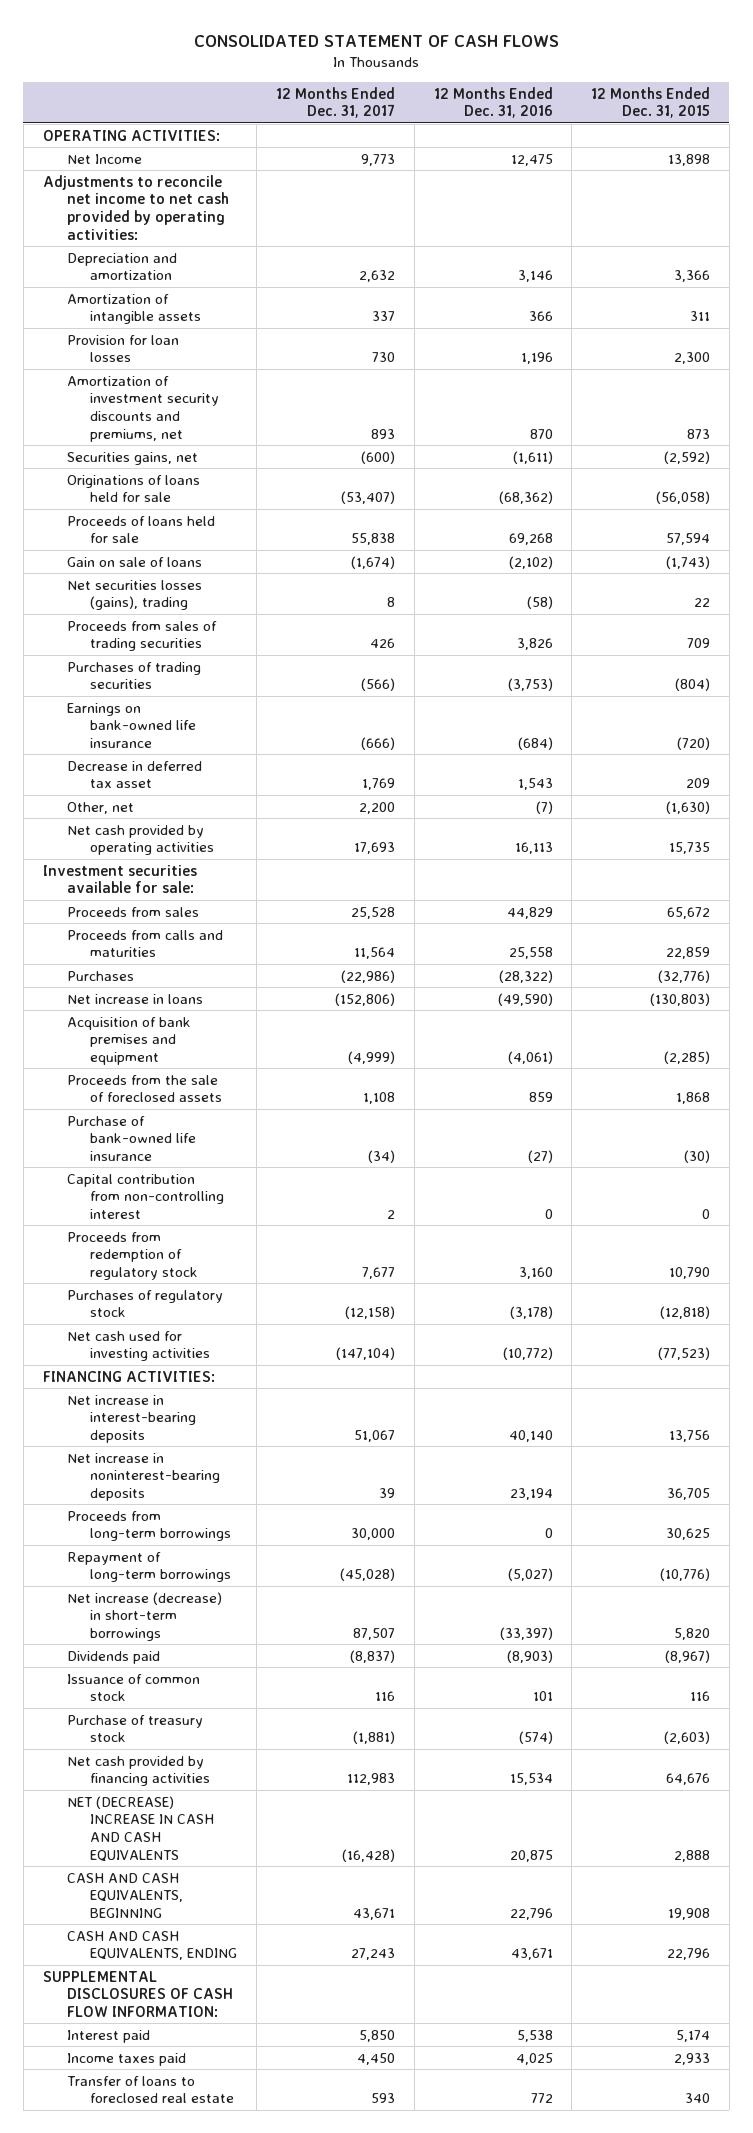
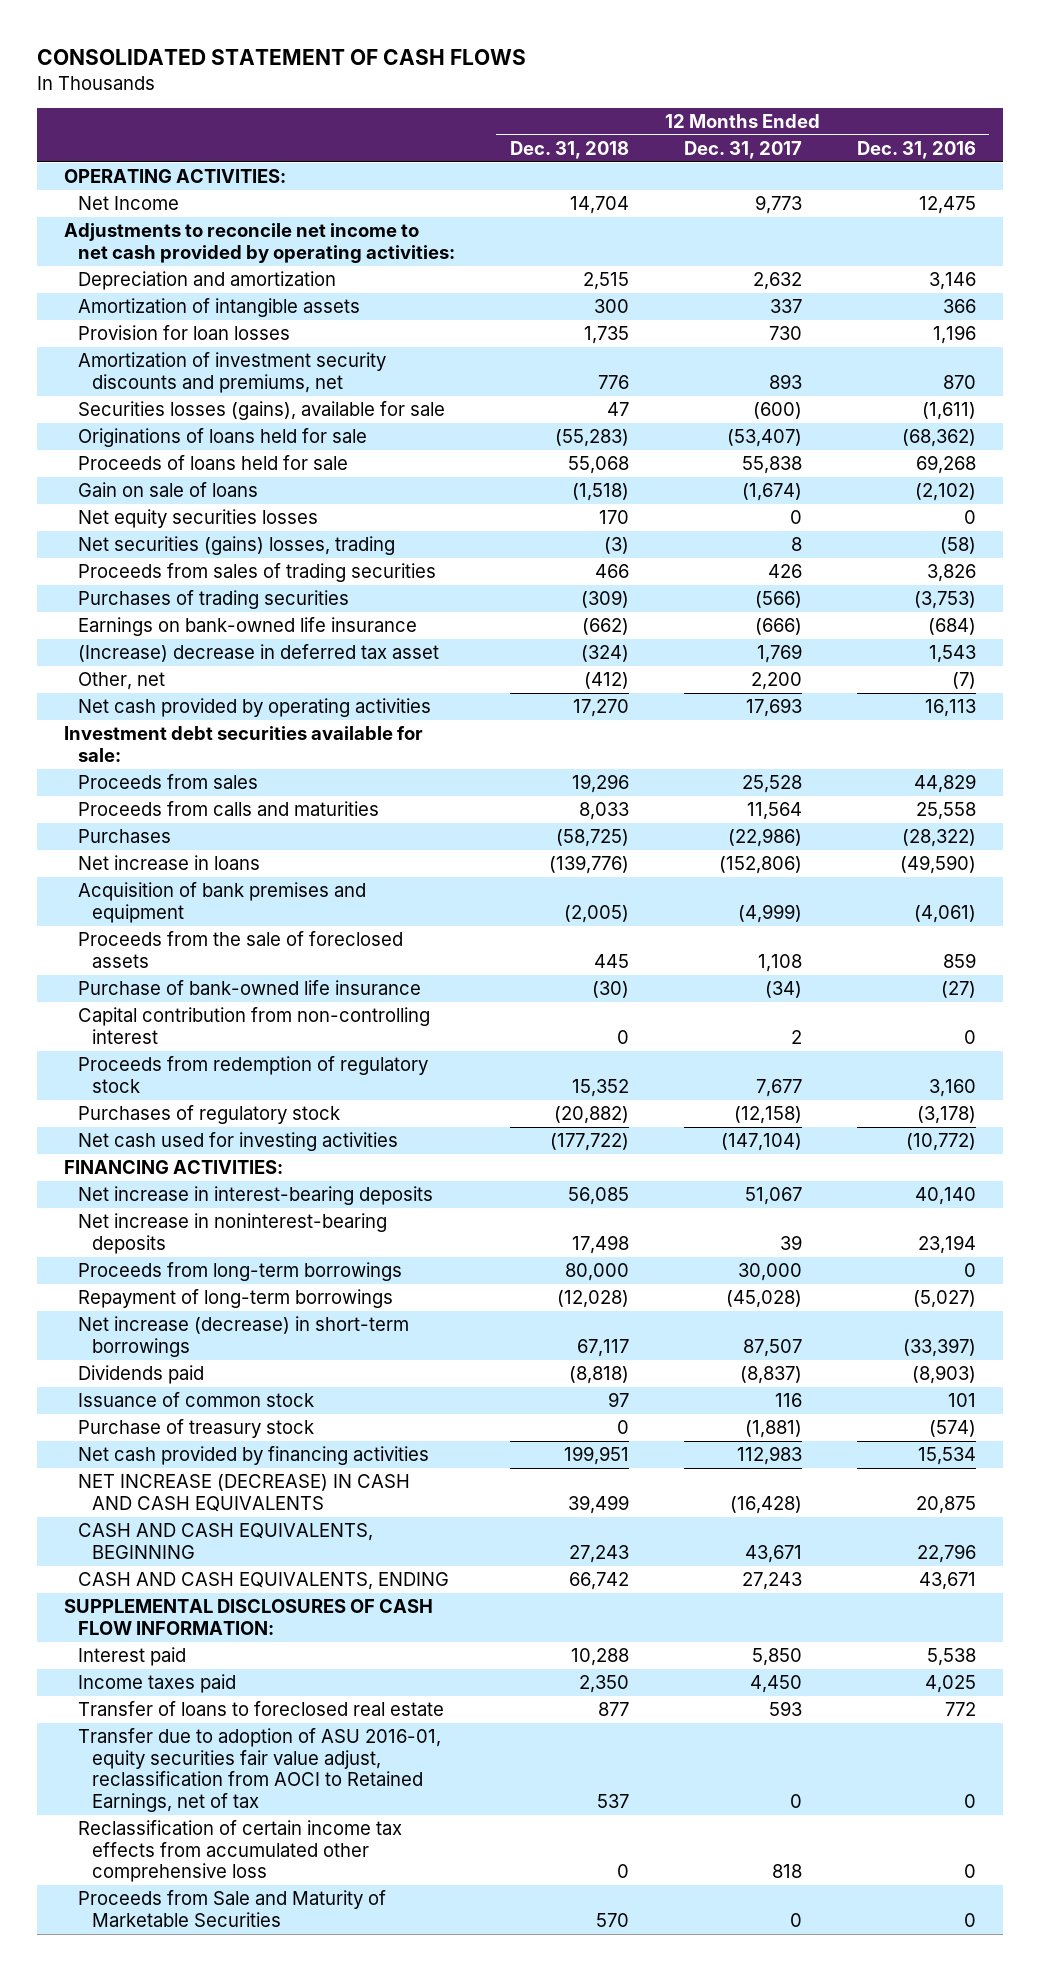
- | 12 Months Ended Dec. 31, 2017 | 12 Months Ended Dec. 31, 2016 | 12 Months Ended Dec. 31, 2015
+ | 12 Months Ended Dec. 31, 2018 | 12 Months Ended Dec. 31, 2017 | 12 Months Ended Dec. 31, 2016
- Securities gains, net | (600) | (1,611) | (2,592)
+ Securities losses (gains), available for sale | 47 | (600) | (1,611)
- Net securities losses (gains), trading | 8 | (58) | 22
+ Net equity securities losses | 170 | 0 | 0
+ Net securities (gains) losses, trading | (3) | 8 | (58)
- Decrease in deferred tax asset | 1,769 | 1,543 | 209
+ (Increase) decrease in deferred tax asset | (324) | 1,769 | 1,543
- Investment securities available for sale:
+ Investment debt securities available for sale:
- NET (DECREASE) INCREASE IN CASH AND CASH EQUIVALENTS | (16,428) | 20,875 | 2,888
+ NET INCREASE (DECREASE) IN CASH AND CASH EQUIVALENTS | 39,499 | (16,428) | 20,875
+ Transfer due to adoption of ASU 2016-01, equity securities fair value adjust, reclassification from AOCI to Retained Earnings, net of tax | 537 | 0 | 0
+ Reclassification of certain income tax effects from accumulated other comprehensive loss | 0 | 818 | 0
+ Proceeds from Sale and Maturity of Marketable Securities | 570 | 0 | 0

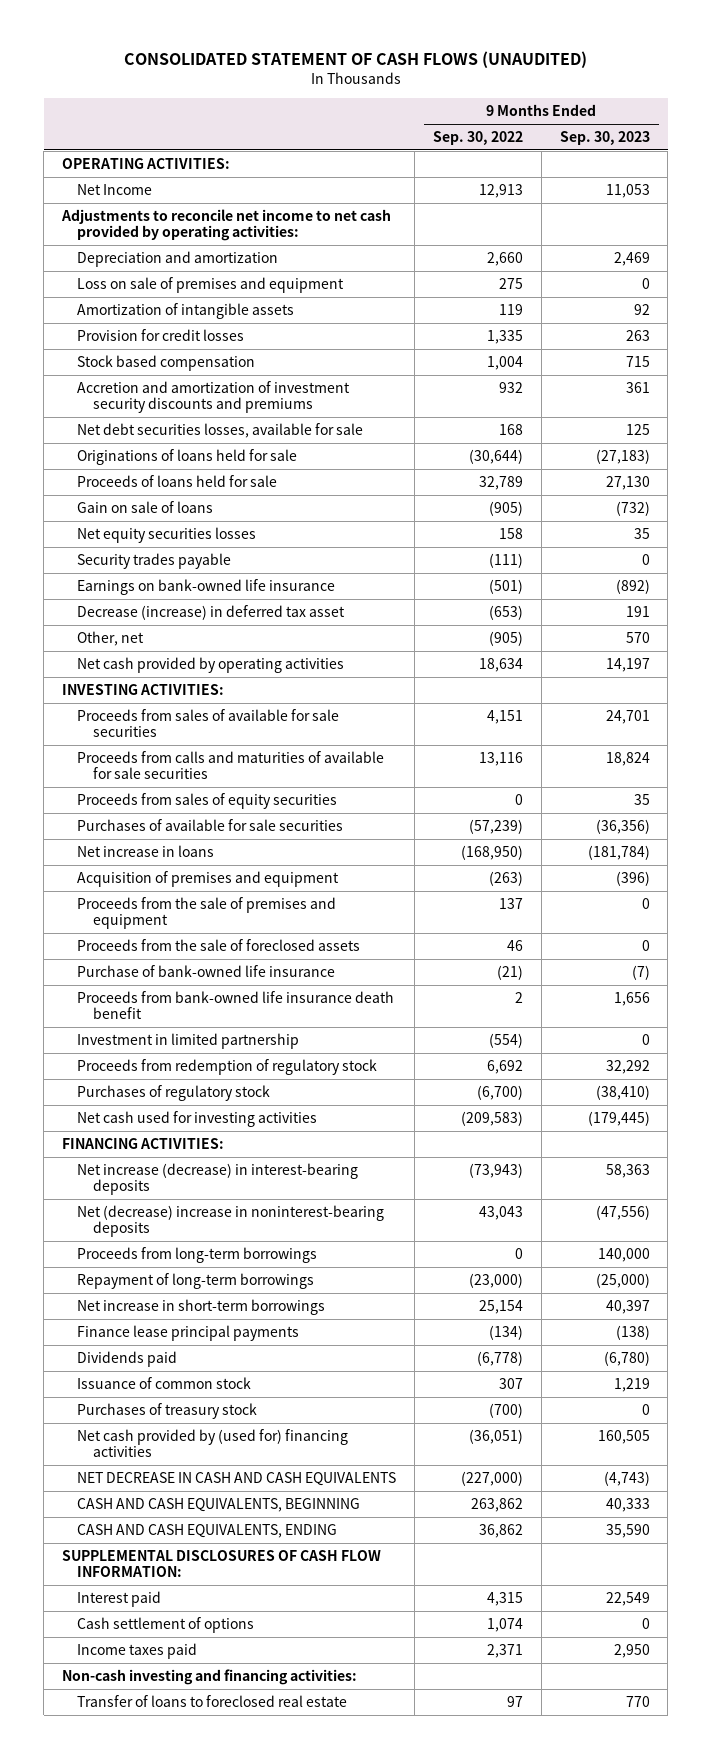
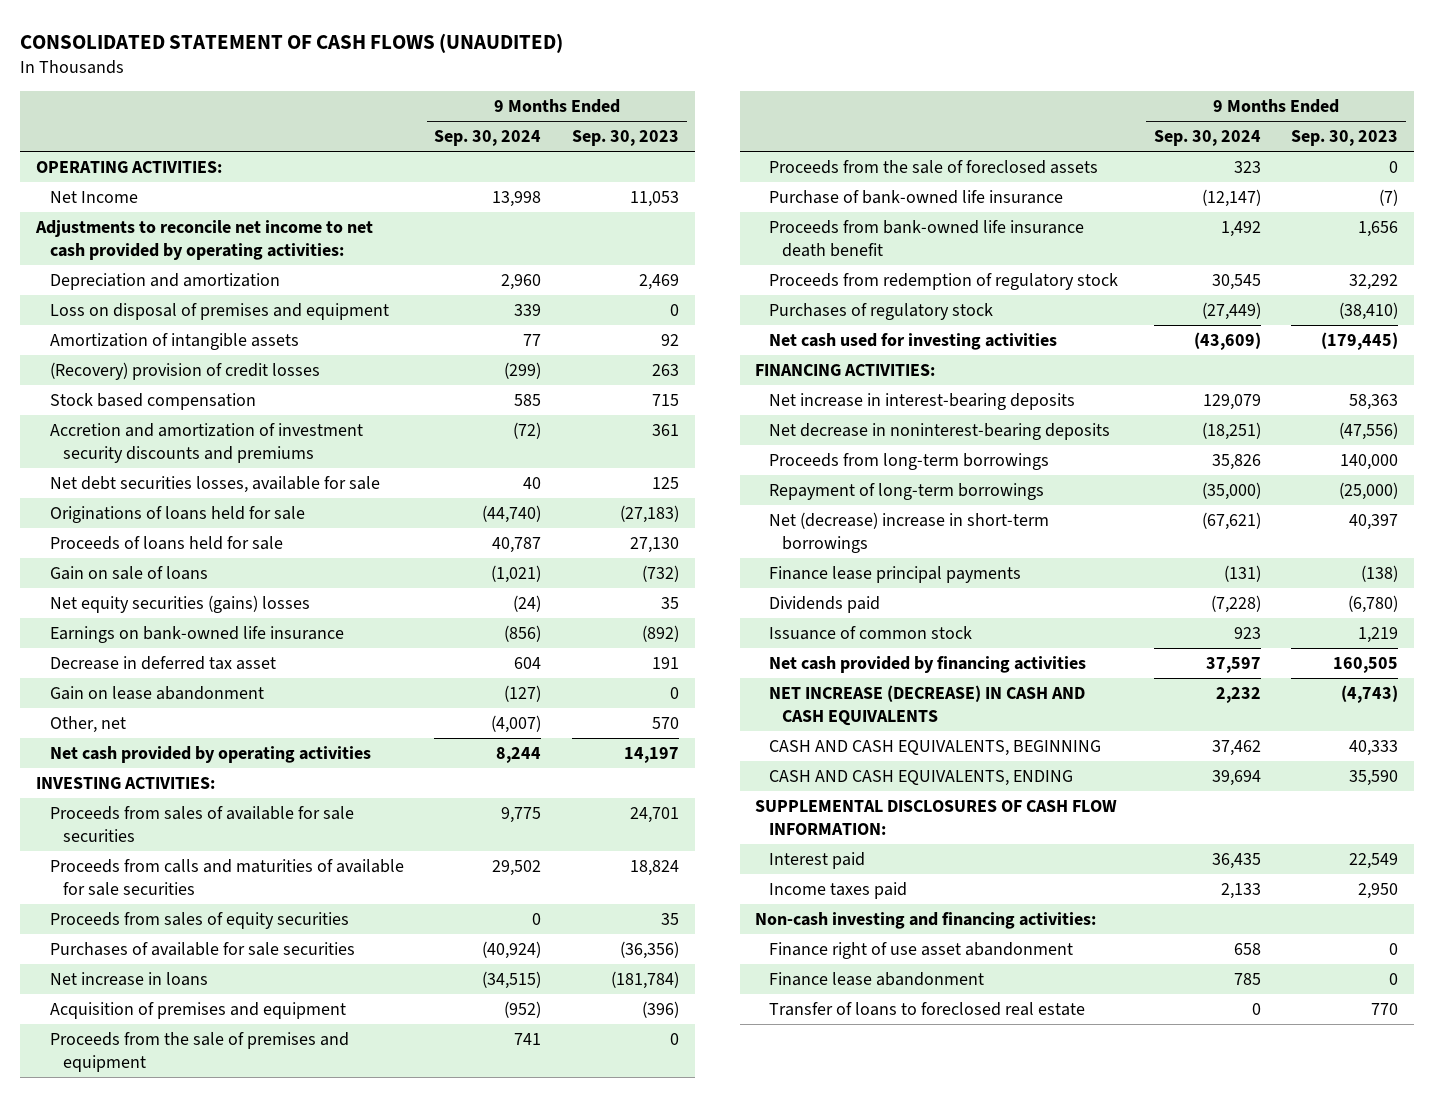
- | 9 Months Ended Sep. 30, 2022 | 9 Months Ended Sep. 30, 2023
+ | 9 Months Ended Sep. 30, 2024 | 9 Months Ended Sep. 30, 2023
- Loss on sale of premises and equipment | 275 | 0
+ Loss on disposal of premises and equipment | 339 | 0
- Provision for credit losses | 1,335 | 263
+ (Recovery) provision of credit losses | (299) | 263
- Net equity securities losses | 158 | 35
- Security trades payable | (111) | 0
+ Net equity securities (gains) losses | (24) | 35
- Decrease (increase) in deferred tax asset | (653) | 191
+ Decrease in deferred tax asset | 604 | 191
+ Gain on lease abandonment | (127) | 0
- Investment in limited partnership | (554) | 0
- Net increase (decrease) in interest-bearing deposits | (73,943) | 58,363
- Net (decrease) increase in noninterest-bearing deposits | 43,043 | (47,556)
+ Net increase in interest-bearing deposits | 129,079 | 58,363
+ Net decrease in noninterest-bearing deposits | (18,251) | (47,556)
- Net increase in short-term borrowings | 25,154 | 40,397
+ Net (decrease) increase in short-term borrowings | (67,621) | 40,397
- Purchases of treasury stock | (700) | 0
- Net cash provided by (used for) financing activities | (36,051) | 160,505
- NET DECREASE IN CASH AND CASH EQUIVALENTS | (227,000) | (4,743)
+ Net cash provided by financing activities | 37,597 | 160,505
+ NET INCREASE (DECREASE) IN CASH AND CASH EQUIVALENTS | 2,232 | (4,743)
- Cash settlement of options | 1,074 | 0
+ Finance right of use asset abandonment | 658 | 0
+ Finance lease abandonment | 785 | 0

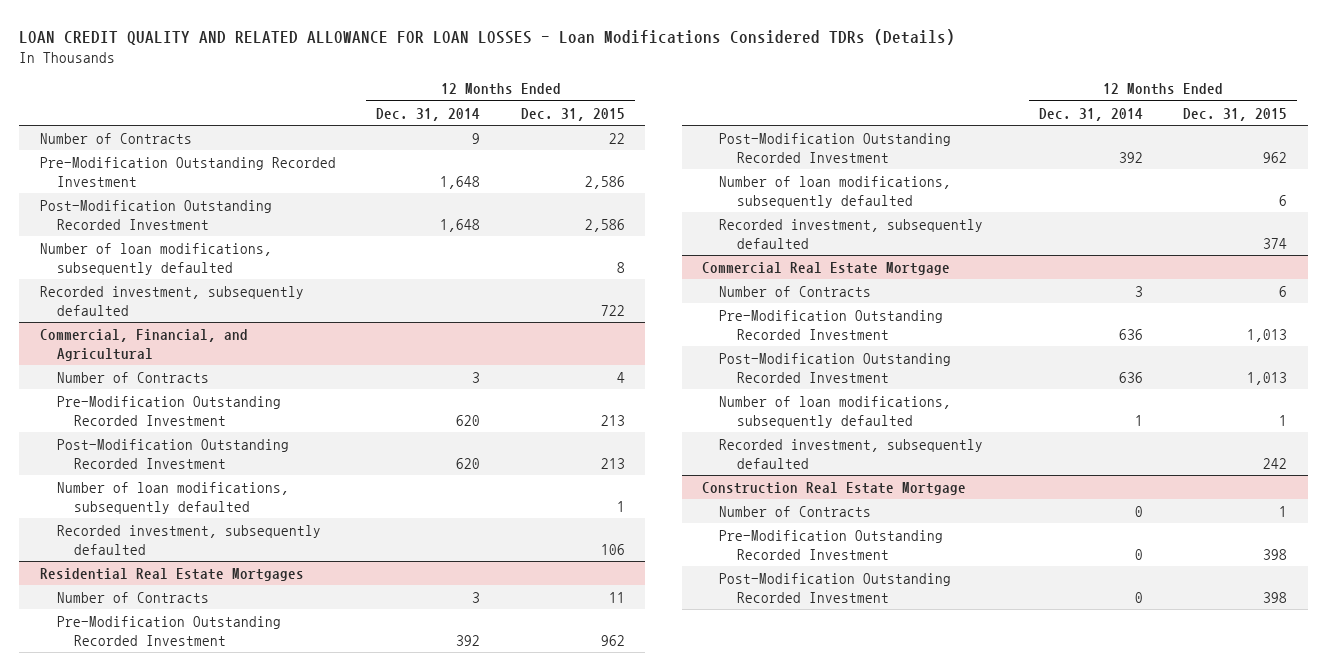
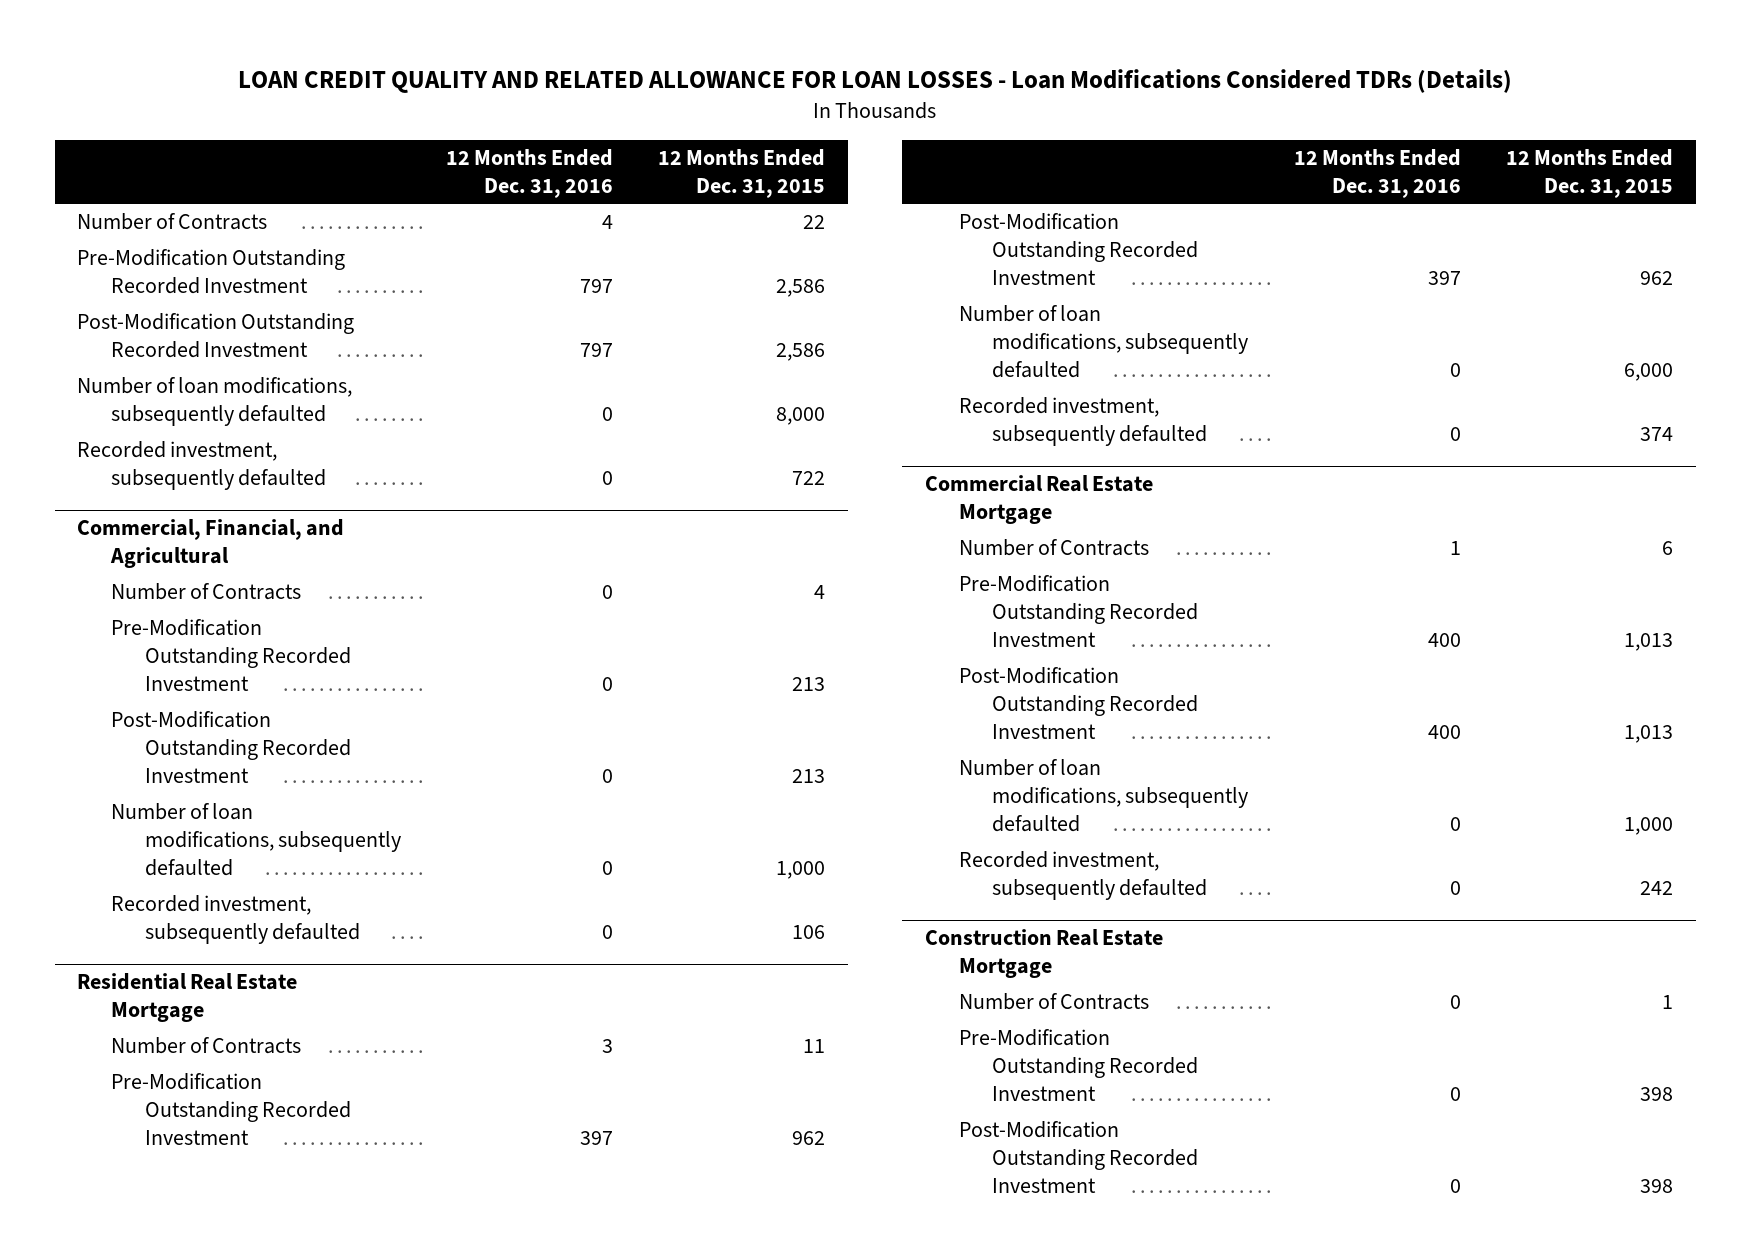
- | 12 Months Ended Dec. 31, 2014 | 12 Months Ended Dec. 31, 2015
+ | 12 Months Ended Dec. 31, 2016 | 12 Months Ended Dec. 31, 2015
- Number of loan modifications, subsequently defaulted | | 8
+ Number of loan modifications, subsequently defaulted | 0 | 8,000
@ Commercial, Financial, and Agricultural
- Number of loan modifications, subsequently defaulted | | 1
+ Number of loan modifications, subsequently defaulted | 0 | 1,000
- Residential Real Estate Mortgages
+ Residential Real Estate Mortgage
- Number of loan modifications, subsequently defaulted | | 6
+ Number of loan modifications, subsequently defaulted | 0 | 6,000
@ Commercial Real Estate Mortgage
- Number of loan modifications, subsequently defaulted | 1 | 1
+ Number of loan modifications, subsequently defaulted | 0 | 1,000

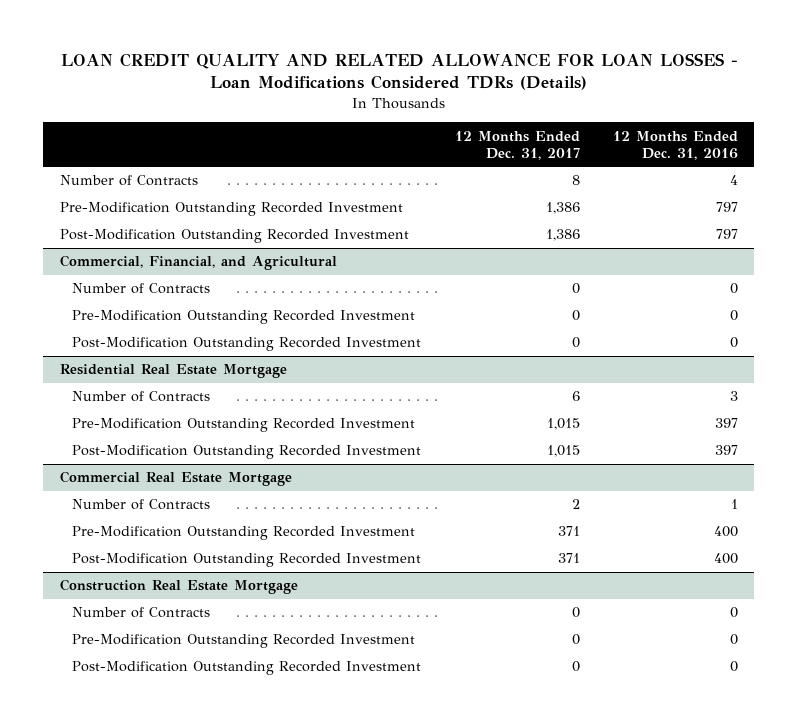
- | 12 Months Ended Dec. 31, 2016 | 12 Months Ended Dec. 31, 2015
+ | 12 Months Ended Dec. 31, 2017 | 12 Months Ended Dec. 31, 2016
- Number of loan modifications, subsequently defaulted | 0 | 8,000
- Recorded investment, subsequently defaulted | 0 | 722
@ Commercial, Financial, and Agricultural
- Number of loan modifications, subsequently defaulted | 0 | 1,000
- Recorded investment, subsequently defaulted | 0 | 106
@ Residential Real Estate Mortgage
- Number of loan modifications, subsequently defaulted | 0 | 6,000
- Recorded investment, subsequently defaulted | 0 | 374
@ Commercial Real Estate Mortgage
- Number of loan modifications, subsequently defaulted | 0 | 1,000
- Recorded investment, subsequently defaulted | 0 | 242

